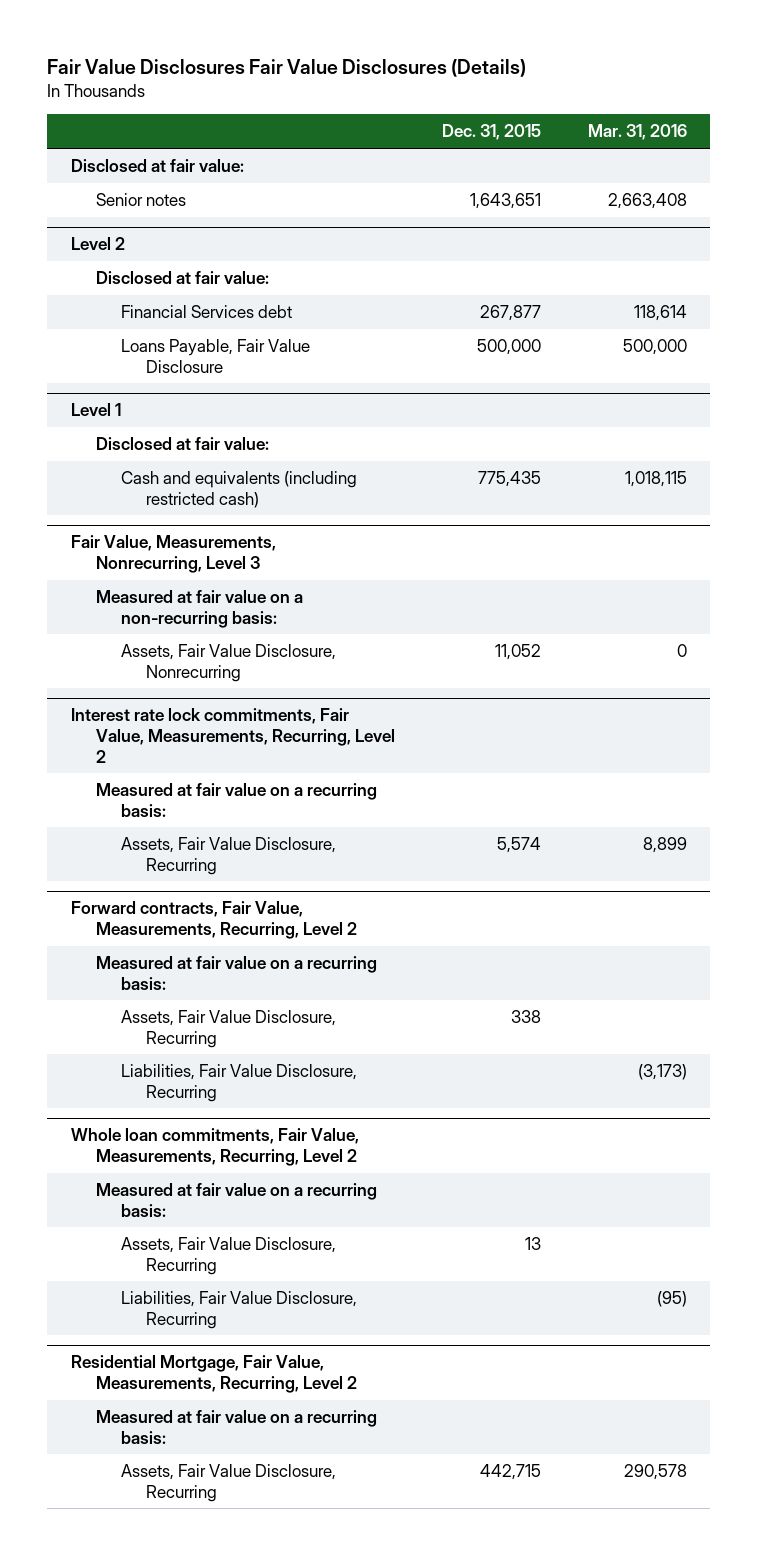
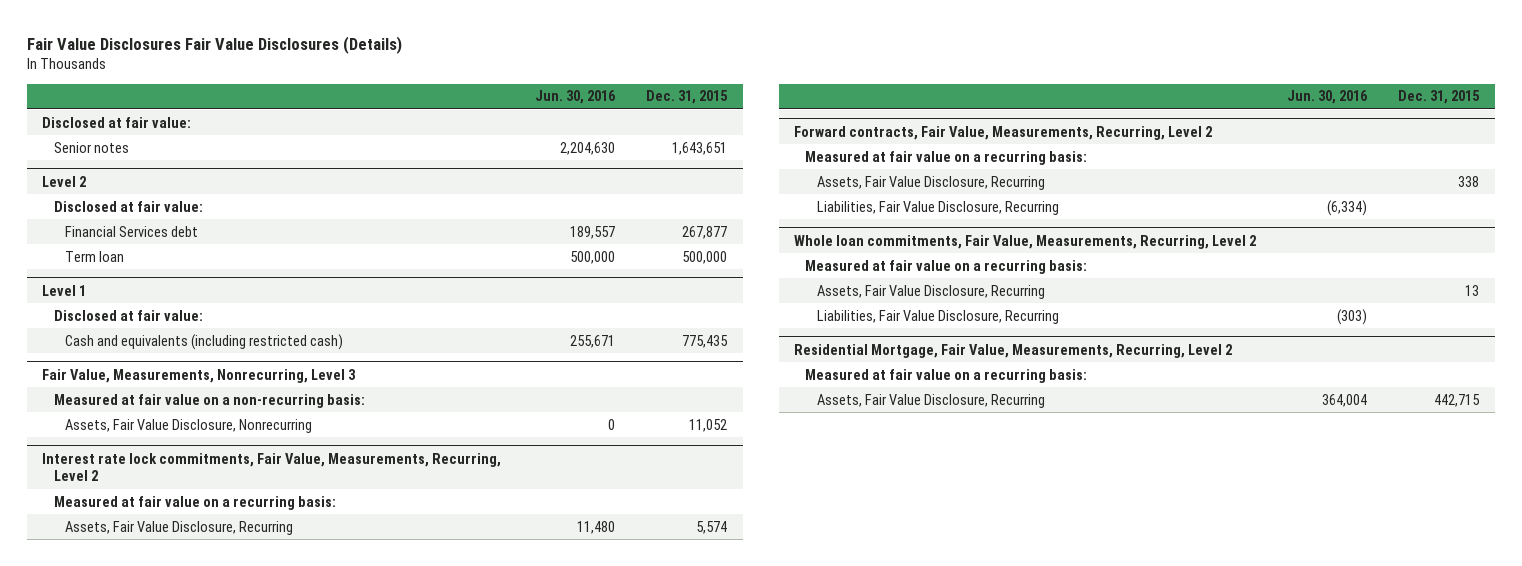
- | Dec. 31, 2015 | Mar. 31, 2016
+ | Jun. 30, 2016 | Dec. 31, 2015
@ Level 2
- Loans Payable, Fair Value Disclosure | 500,000 | 500,000
+ Term loan | 500,000 | 500,000

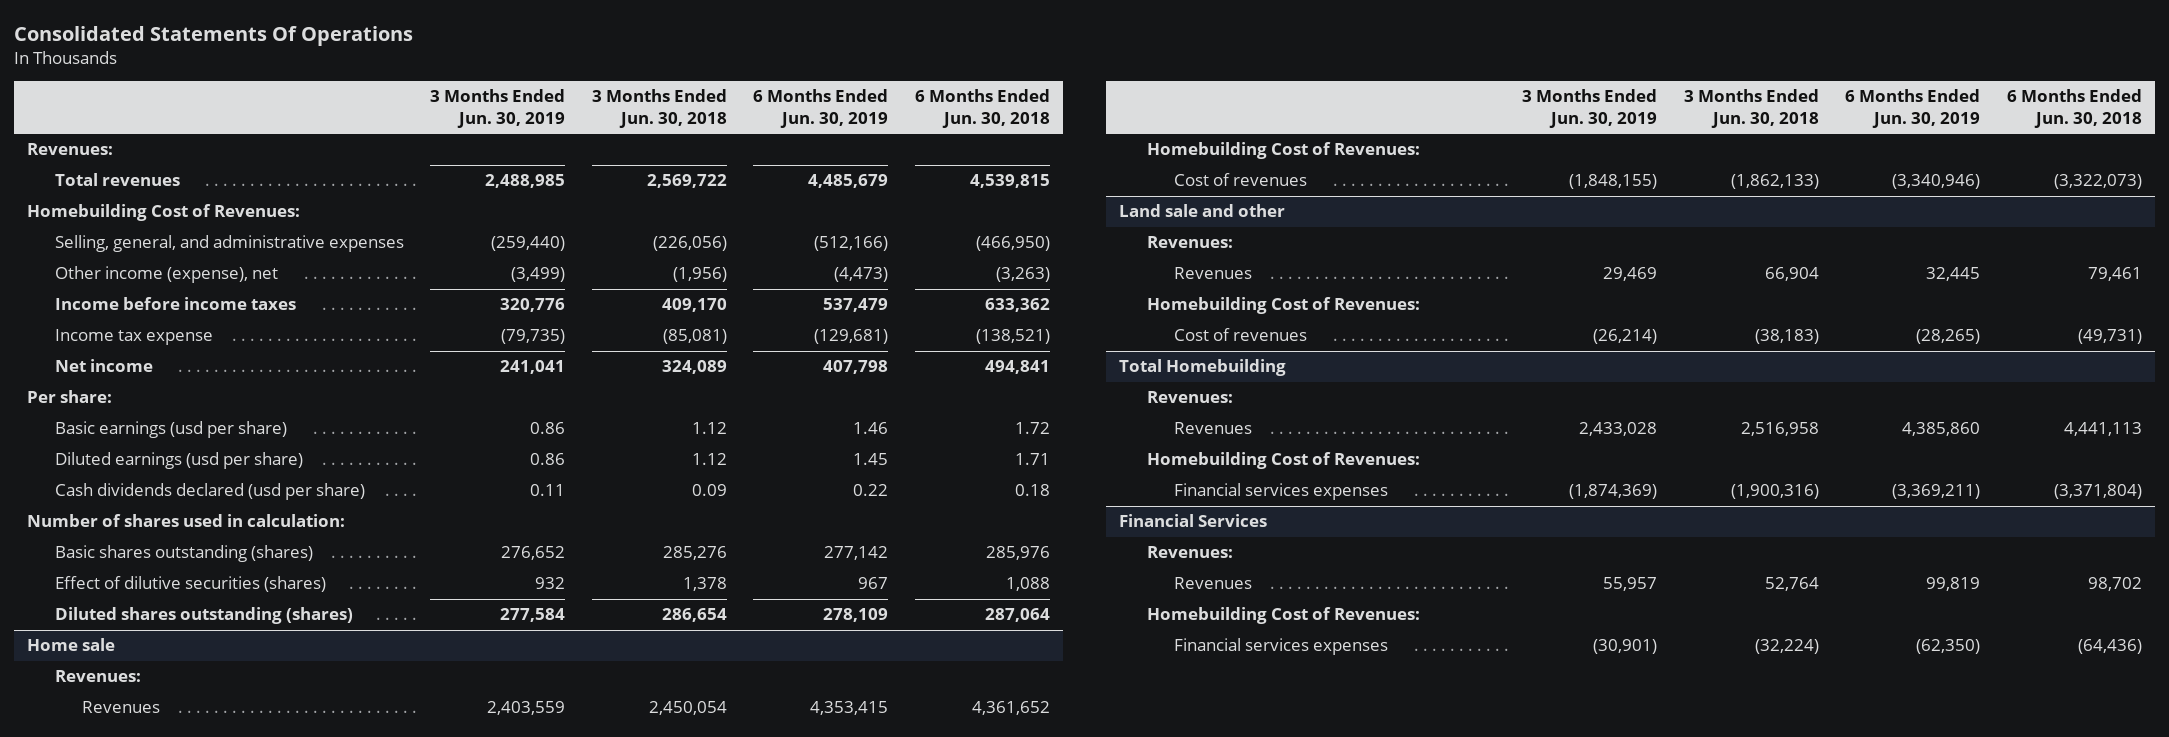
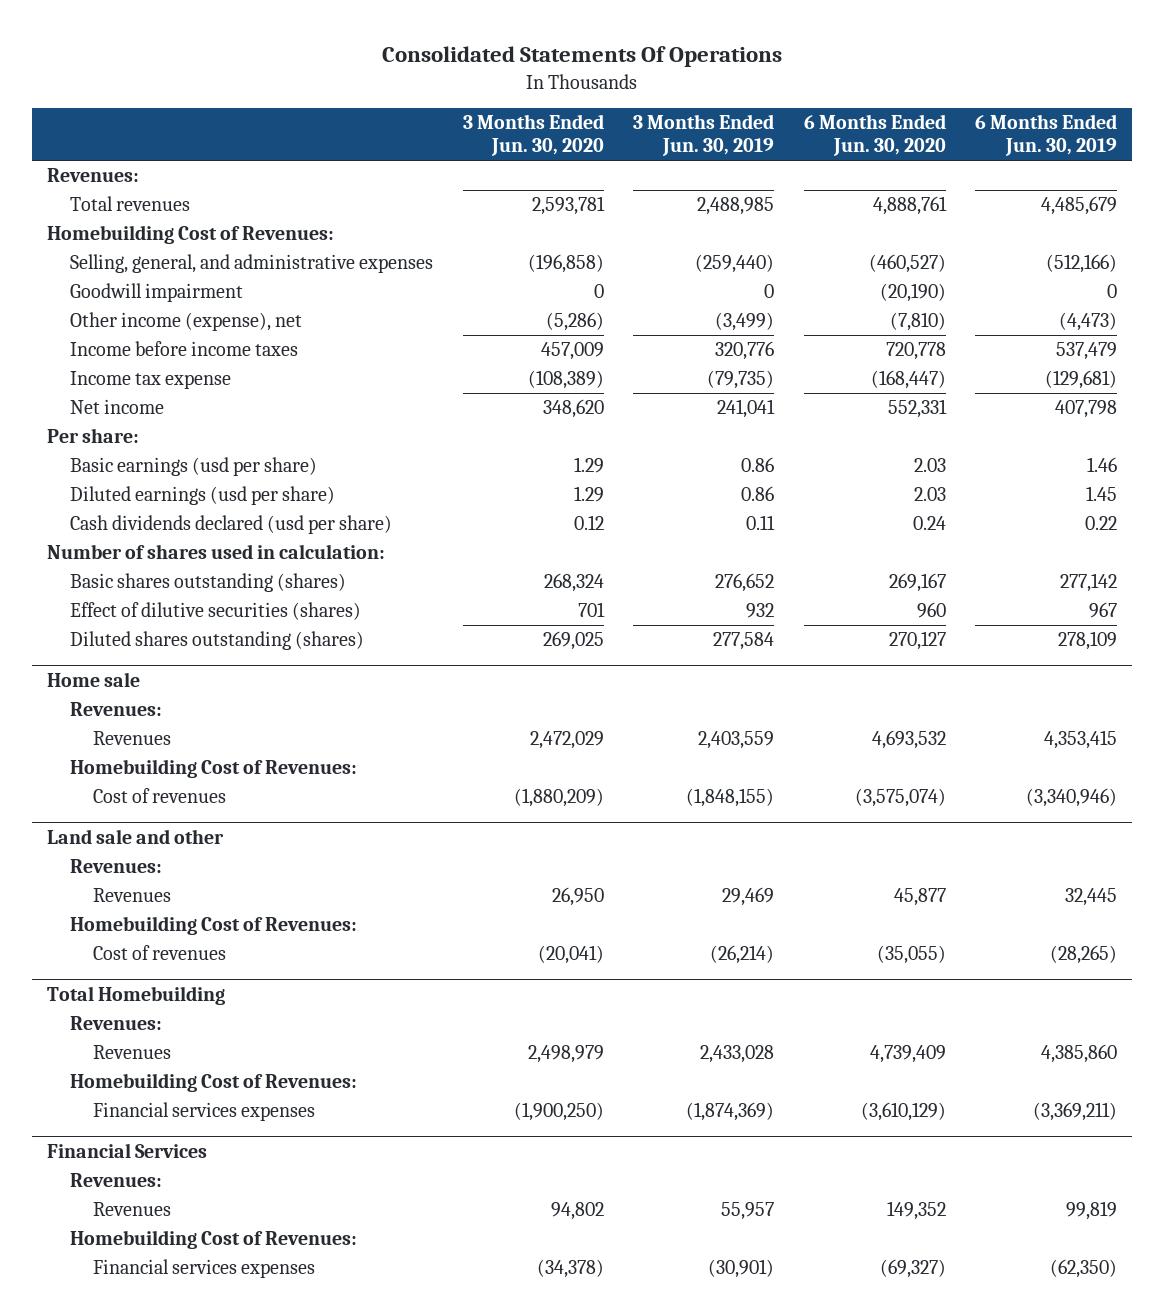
- | 3 Months Ended Jun. 30, 2019 | 3 Months Ended Jun. 30, 2018 | 6 Months Ended Jun. 30, 2019 | 6 Months Ended Jun. 30, 2018
+ | 3 Months Ended Jun. 30, 2020 | 3 Months Ended Jun. 30, 2019 | 6 Months Ended Jun. 30, 2020 | 6 Months Ended Jun. 30, 2019
+ Goodwill impairment | 0 | 0 | (20,190) | 0

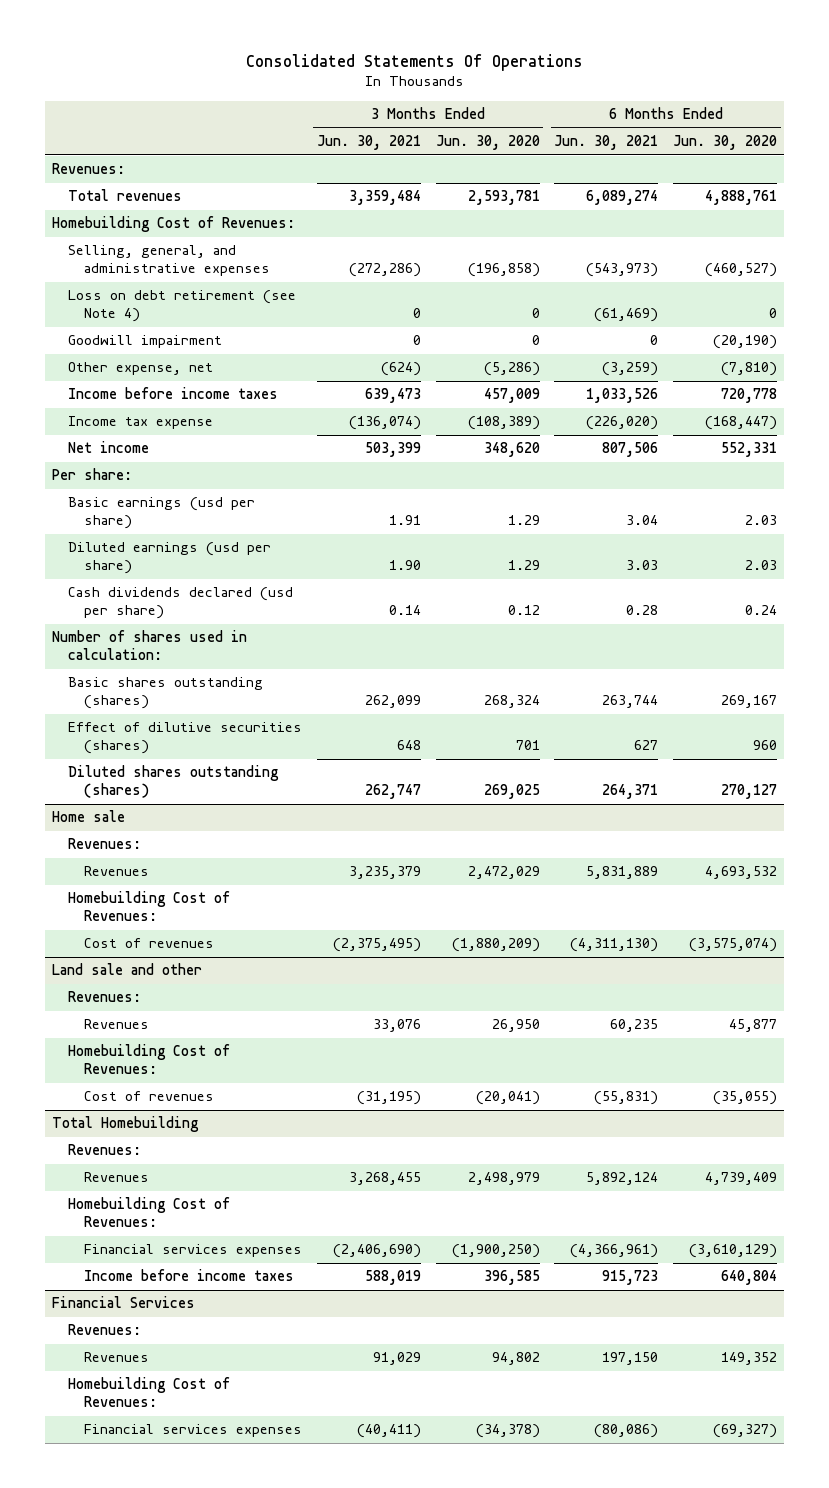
- | 3 Months Ended Jun. 30, 2020 | 3 Months Ended Jun. 30, 2019 | 6 Months Ended Jun. 30, 2020 | 6 Months Ended Jun. 30, 2019
+ | 3 Months Ended Jun. 30, 2021 | 3 Months Ended Jun. 30, 2020 | 6 Months Ended Jun. 30, 2021 | 6 Months Ended Jun. 30, 2020
+ Loss on debt retirement (see Note 4) | 0 | 0 | (61,469) | 0
- Other income (expense), net | (5,286) | (3,499) | (7,810) | (4,473)
+ Other expense, net | (624) | (5,286) | (3,259) | (7,810)
@ Total Homebuilding
+ Income before income taxes | 588,019 | 396,585 | 915,723 | 640,804

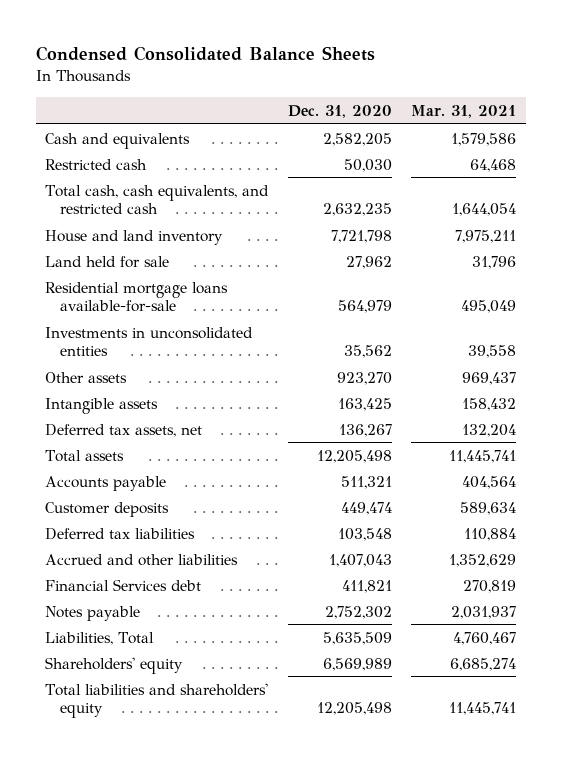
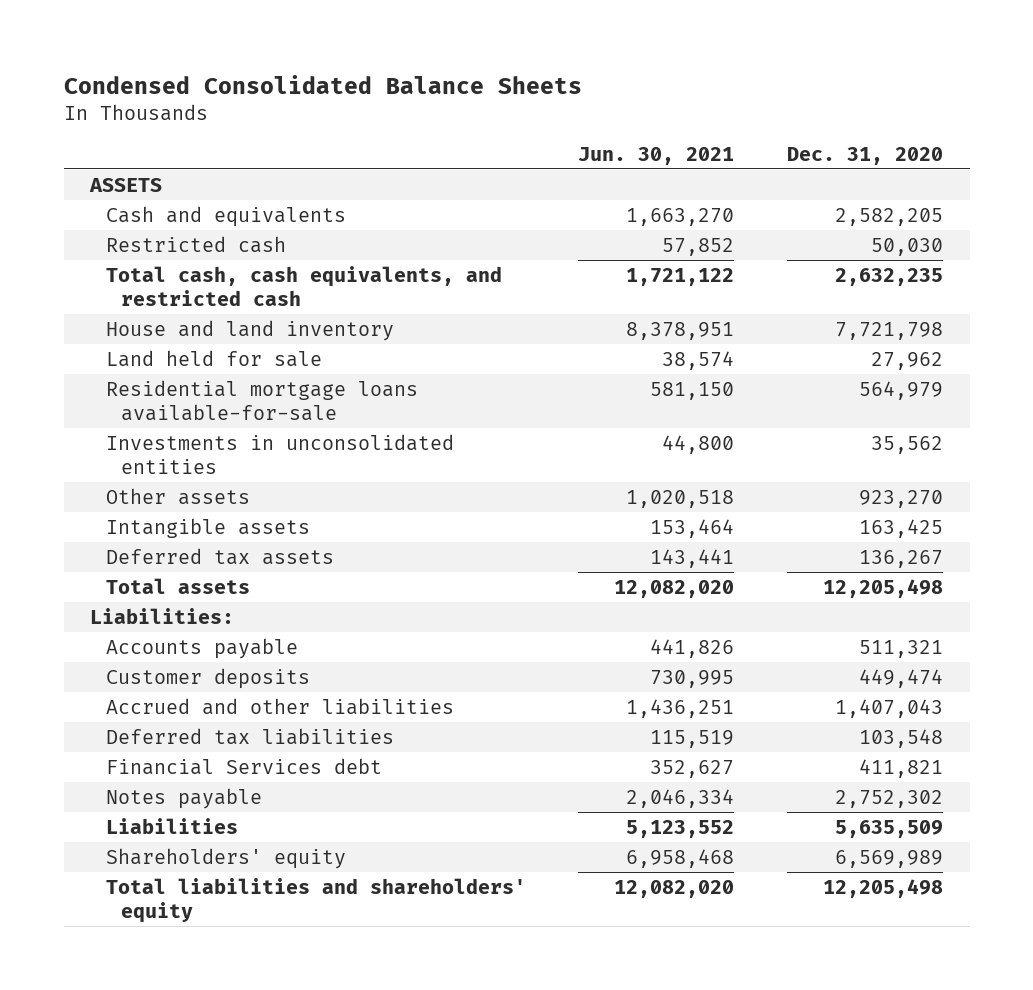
- | Dec. 31, 2020 | Mar. 31, 2021
+ | Jun. 30, 2021 | Dec. 31, 2020
+ ASSETS
- Deferred tax assets, net | 136,267 | 132,204
+ Deferred tax assets | 143,441 | 136,267
+ Liabilities:
moved down: Deferred tax liabilities | 115,519 | 103,548
- Liabilities, Total | 5,635,509 | 4,760,467
+ Liabilities | 5,123,552 | 5,635,509

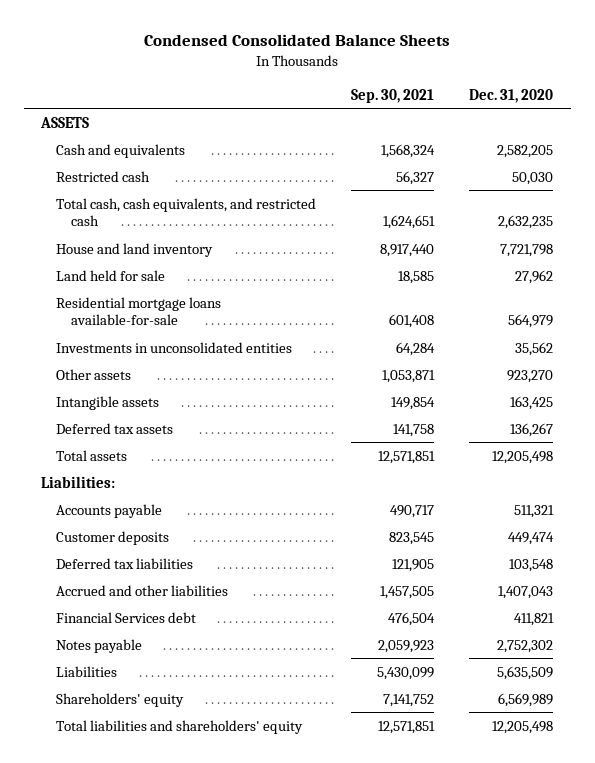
- | Jun. 30, 2021 | Dec. 31, 2020
+ | Sep. 30, 2021 | Dec. 31, 2020
moved down: Accrued and other liabilities | 1,457,505 | 1,407,043

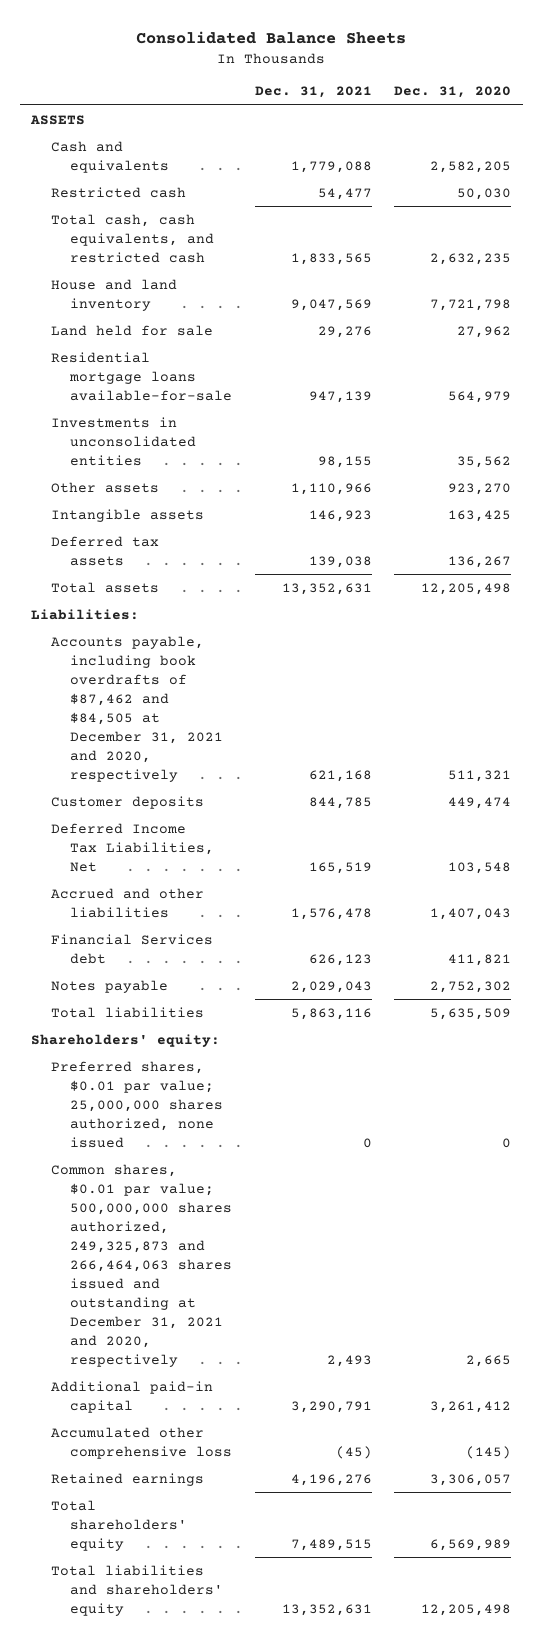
- Condensed Consolidated Balance Sheets
+ Consolidated Balance Sheets
- | Sep. 30, 2021 | Dec. 31, 2020
+ | Dec. 31, 2021 | Dec. 31, 2020
- Accounts payable | 490,717 | 511,321
+ Accounts payable, including book overdrafts of $87,462 and $84,505 at December 31, 2021 and 2020, respectively | 621,168 | 511,321
- Deferred tax liabilities | 121,905 | 103,548
+ Deferred Income Tax Liabilities, Net | 165,519 | 103,548
- Liabilities | 5,430,099 | 5,635,509
- Shareholders' equity | 7,141,752 | 6,569,989
+ Total liabilities | 5,863,116 | 5,635,509
+ Shareholders' equity:
+ Preferred shares, $0.01 par value; 25,000,000 shares authorized, none issued | 0 | 0
+ Common shares, $0.01 par value; 500,000,000 shares authorized, 249,325,873 and 266,464,063 shares issued and outstanding at December 31, 2021 and 2020, respectively | 2,493 | 2,665
+ Additional paid-in capital | 3,290,791 | 3,261,412
+ Accumulated other comprehensive loss | (45) | (145)
+ Retained earnings | 4,196,276 | 3,306,057
+ Total shareholders' equity | 7,489,515 | 6,569,989

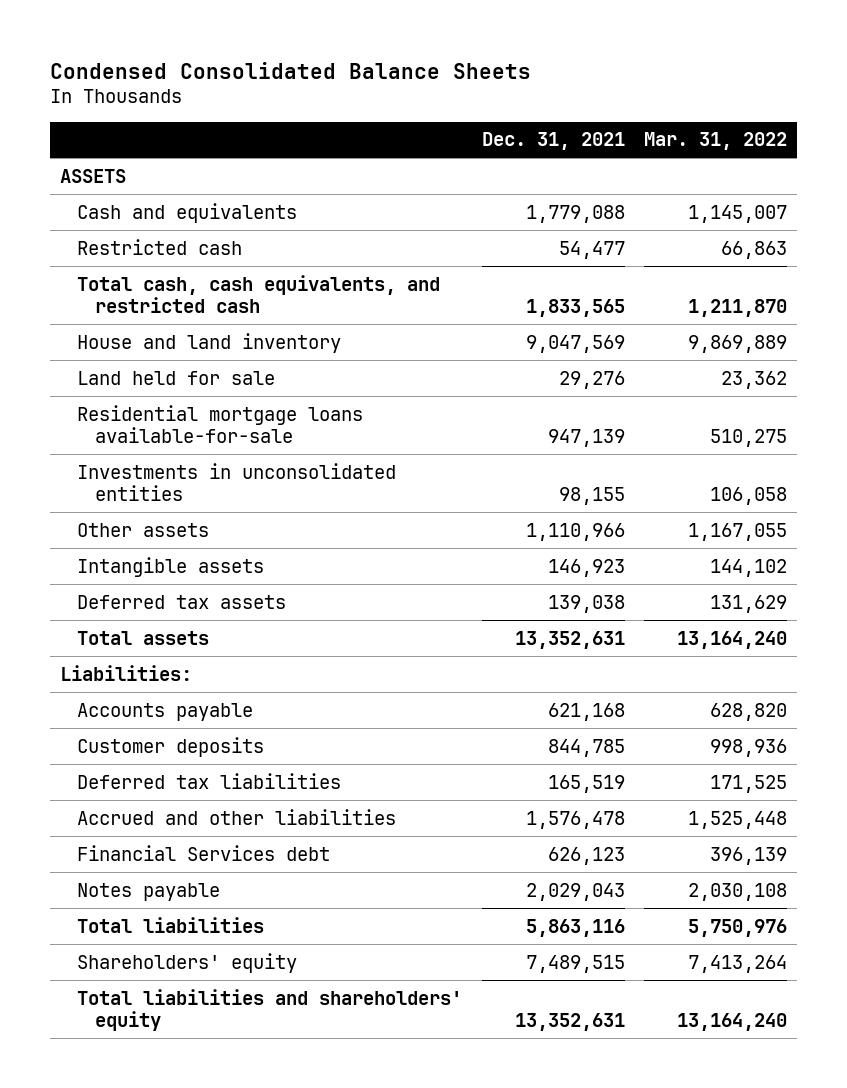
- Consolidated Balance Sheets
+ Condensed Consolidated Balance Sheets
- | Dec. 31, 2021 | Dec. 31, 2020
+ | Dec. 31, 2021 | Mar. 31, 2022
- Accounts payable, including book overdrafts of $87,462 and $84,505 at December 31, 2021 and 2020, respectively | 621,168 | 511,321
+ Accounts payable | 621,168 | 628,820
- Deferred Income Tax Liabilities, Net | 165,519 | 103,548
+ Deferred tax liabilities | 165,519 | 171,525
- Shareholders' equity:
- Preferred shares, $0.01 par value; 25,000,000 shares authorized, none issued | 0 | 0
- Common shares, $0.01 par value; 500,000,000 shares authorized, 249,325,873 and 266,464,063 shares issued and outstanding at December 31, 2021 and 2020, respectively | 2,493 | 2,665
- Additional paid-in capital | 3,290,791 | 3,261,412
- Accumulated other comprehensive loss | (45) | (145)
- Retained earnings | 4,196,276 | 3,306,057
- Total shareholders' equity | 7,489,515 | 6,569,989
+ Shareholders' equity | 7,489,515 | 7,413,264

